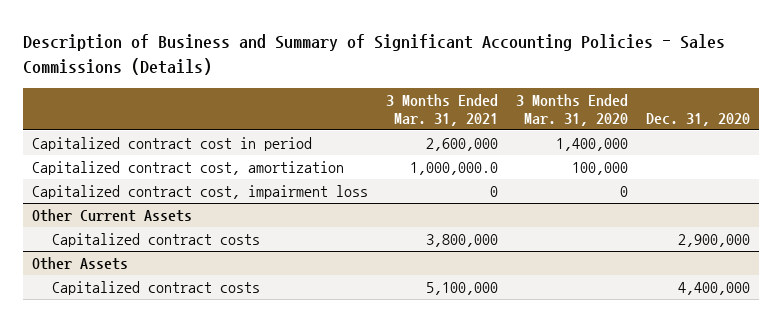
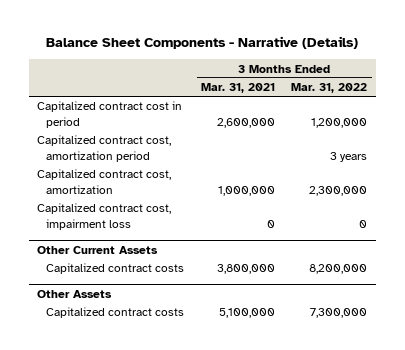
- Description of Business and Summary of Significant Accounting Policies - Sales Commissions (Details)
+ Balance Sheet Components - Narrative (Details)
- | 3 Months Ended Mar. 31, 2021 | 3 Months Ended Mar. 31, 2020 | Dec. 31, 2020
+ | 3 Months Ended Mar. 31, 2021 | 3 Months Ended Mar. 31, 2022
- Capitalized contract cost, amortization | 1,000,000.0 | 100,000 |
+ Capitalized contract cost, amortization period | | 3 years
+ Capitalized contract cost, amortization | 1,000,000 | 2,300,000

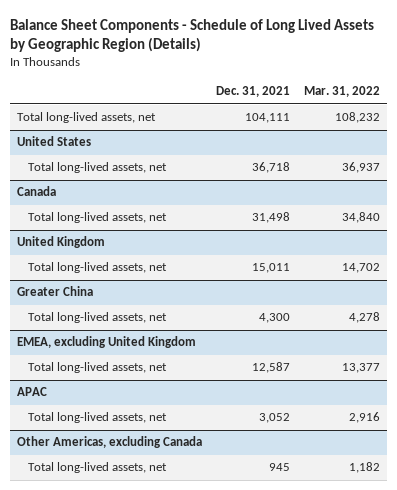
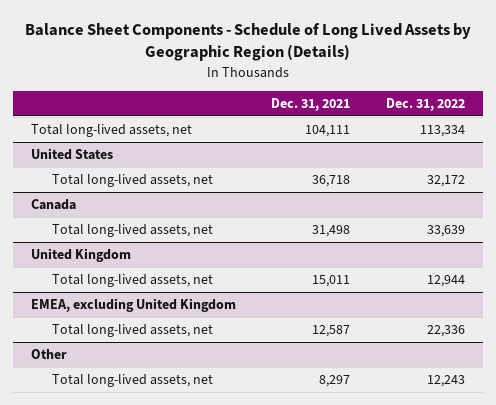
- | Dec. 31, 2021 | Mar. 31, 2022
+ | Dec. 31, 2021 | Dec. 31, 2022
- Greater China
- Total long-lived assets, net | 4,300 | 4,278
- APAC
- Total long-lived assets, net | 3,052 | 2,916
- Other Americas, excluding Canada
- Total long-lived assets, net | 945 | 1,182
+ Other
+ Total long-lived assets, net | 8,297 | 12,243

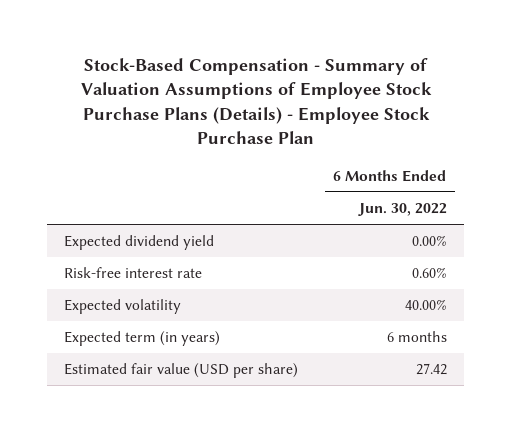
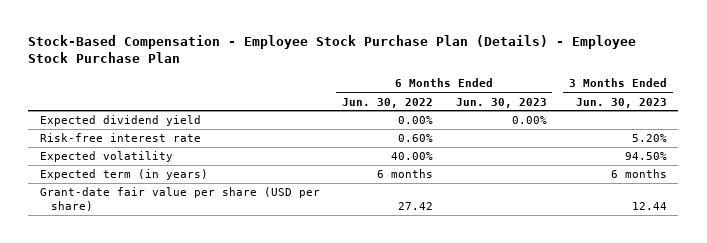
- Stock-Based Compensation - Summary of Valuation Assumptions of Employee Stock Purchase Plans (Details) - Employee Stock Purchase Plan
+ Stock-Based Compensation - Employee Stock Purchase Plan (Details) - Employee Stock Purchase Plan
- | 6 Months Ended Jun. 30, 2022
+ | 6 Months Ended Jun. 30, 2022 | 6 Months Ended Jun. 30, 2023 | 3 Months Ended Jun. 30, 2023
- Estimated fair value (USD per share) | 27.42
+ Grant-date fair value per share (USD per share) | 27.42 | | 12.44

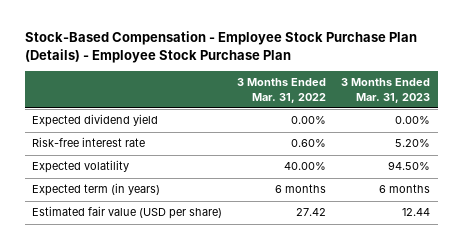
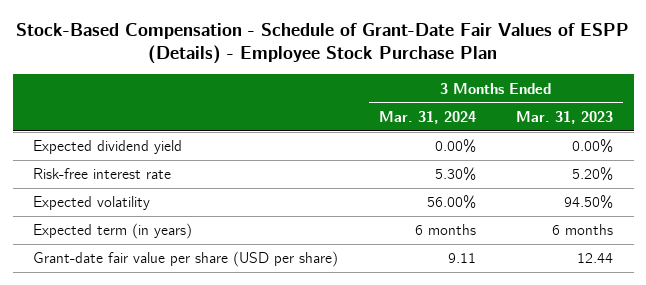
- Stock-Based Compensation - Employee Stock Purchase Plan (Details) - Employee Stock Purchase Plan
+ Stock-Based Compensation - Schedule of Grant-Date Fair Values of ESPP (Details) - Employee Stock Purchase Plan
- | 3 Months Ended Mar. 31, 2022 | 3 Months Ended Mar. 31, 2023
+ | 3 Months Ended Mar. 31, 2024 | 3 Months Ended Mar. 31, 2023
- Estimated fair value (USD per share) | 27.42 | 12.44
+ Grant-date fair value per share (USD per share) | 9.11 | 12.44

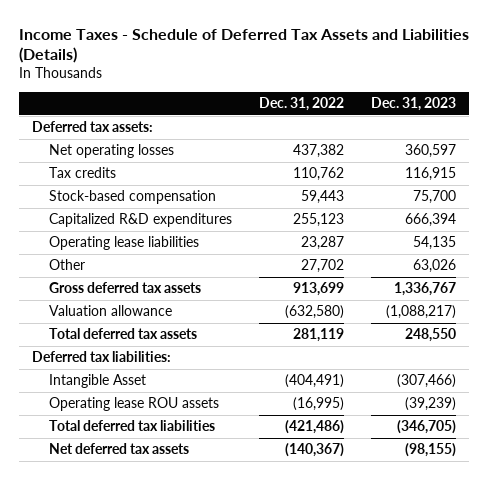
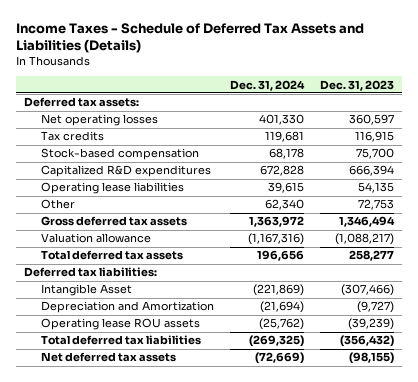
- | Dec. 31, 2022 | Dec. 31, 2023
+ | Dec. 31, 2024 | Dec. 31, 2023
- Other | 27,702 | 63,026
- Gross deferred tax assets | 913,699 | 1,336,767
+ Other | 62,340 | 72,753
+ Gross deferred tax assets | 1,363,972 | 1,346,494
- Total deferred tax assets | 281,119 | 248,550
+ Total deferred tax assets | 196,656 | 258,277
+ Depreciation and Amortization | (21,694) | (9,727)
- Total deferred tax liabilities | (421,486) | (346,705)
+ Total deferred tax liabilities | (269,325) | (356,432)

